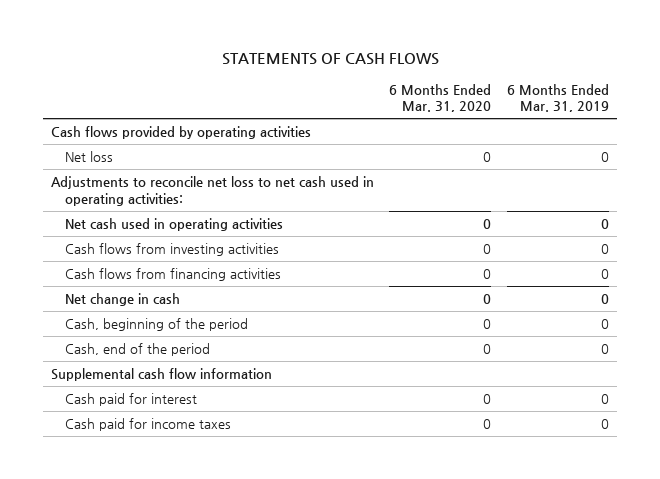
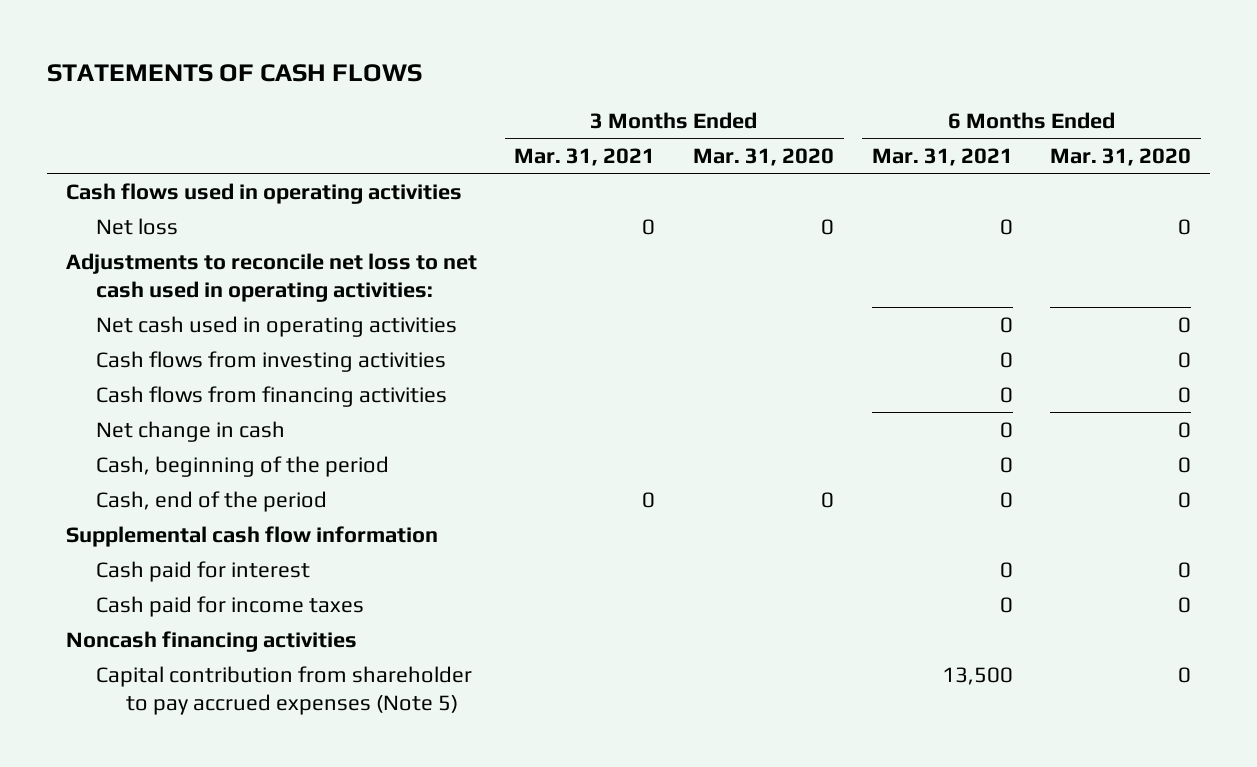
- | 6 Months Ended Mar. 31, 2020 | 6 Months Ended Mar. 31, 2019
+ | 3 Months Ended Mar. 31, 2021 | 3 Months Ended Mar. 31, 2020 | 6 Months Ended Mar. 31, 2021 | 6 Months Ended Mar. 31, 2020
- Cash flows provided by operating activities
+ Cash flows used in operating activities
+ Noncash financing activities
+ Capital contribution from shareholder to pay accrued expenses (Note 5) | | | 13,500 | 0

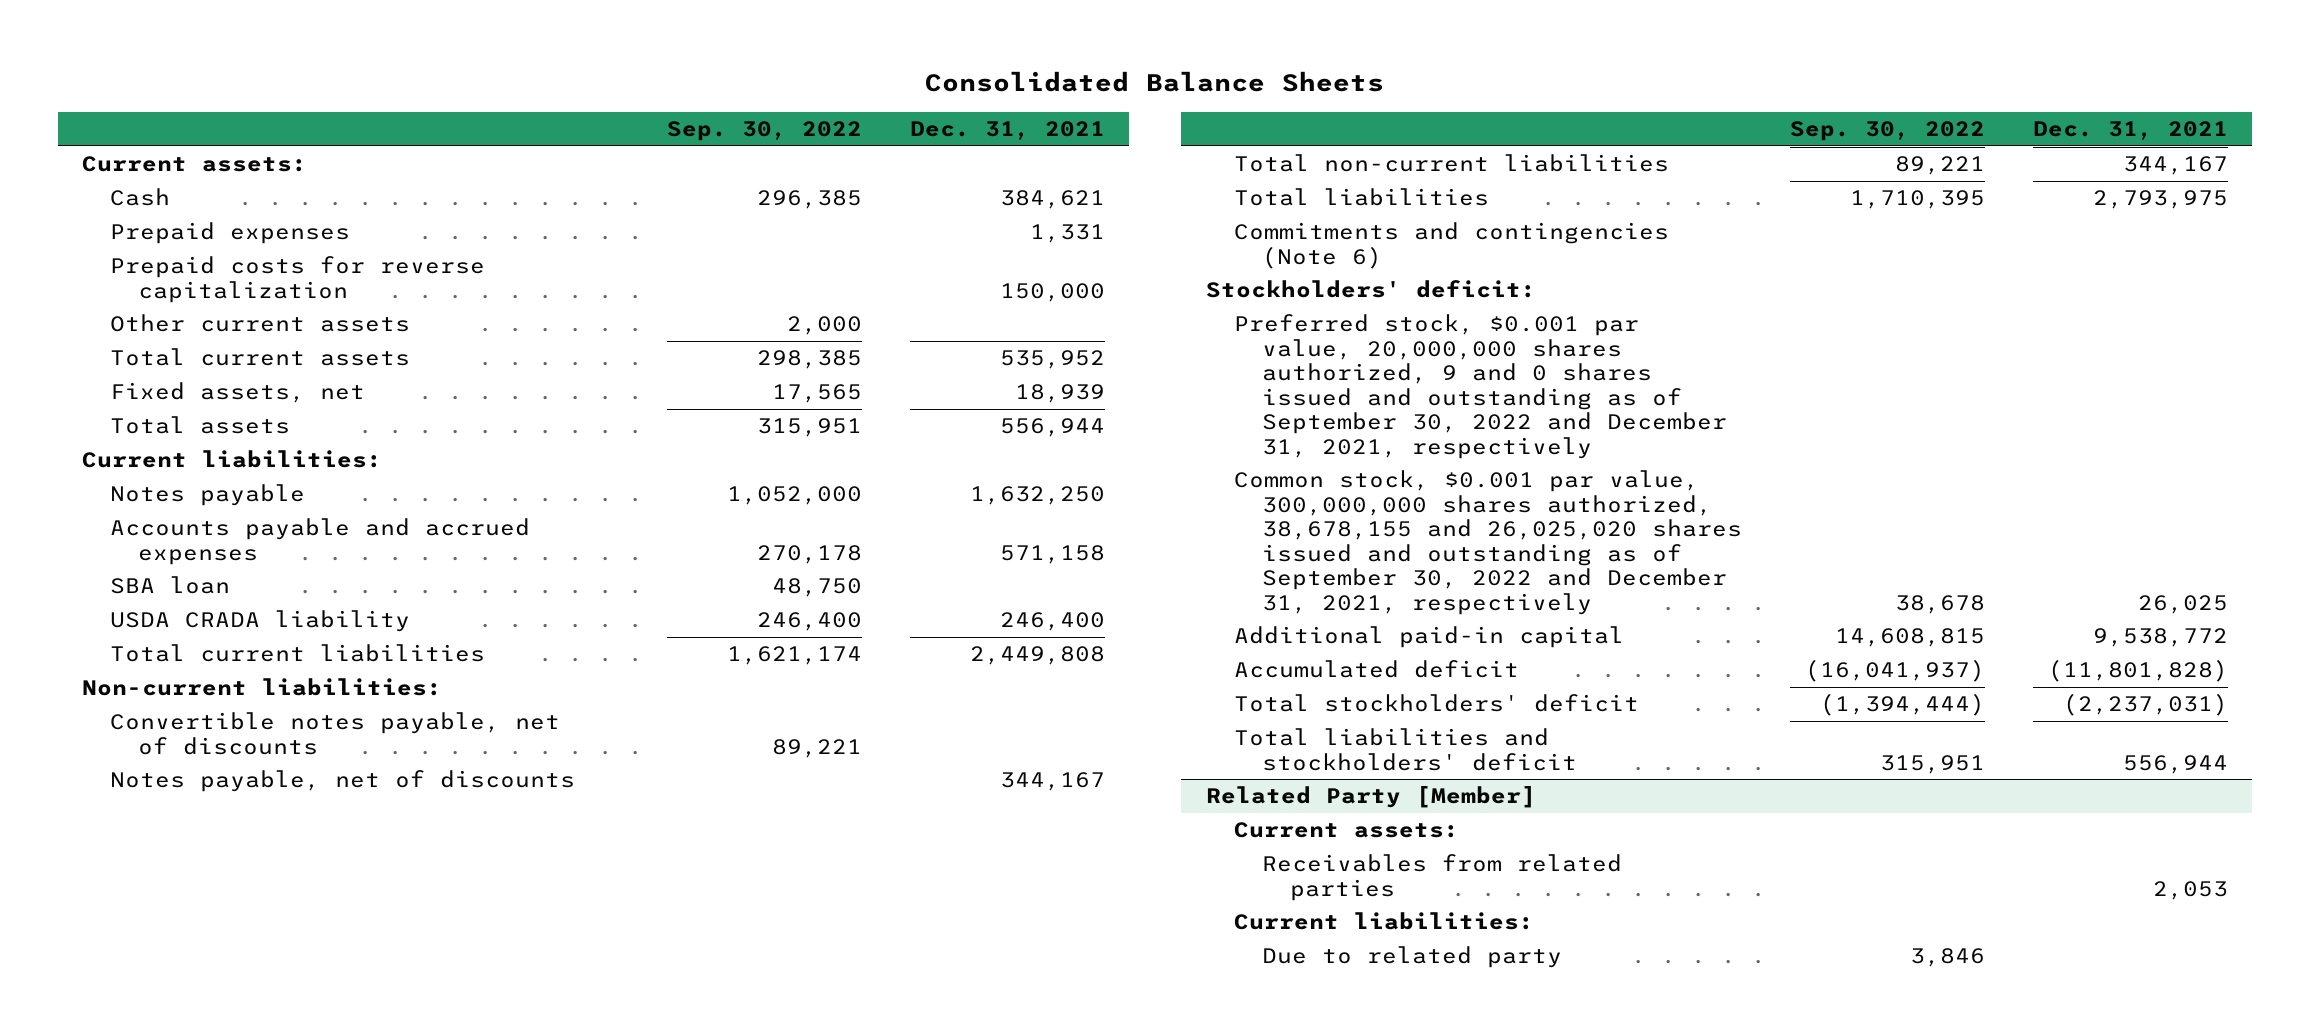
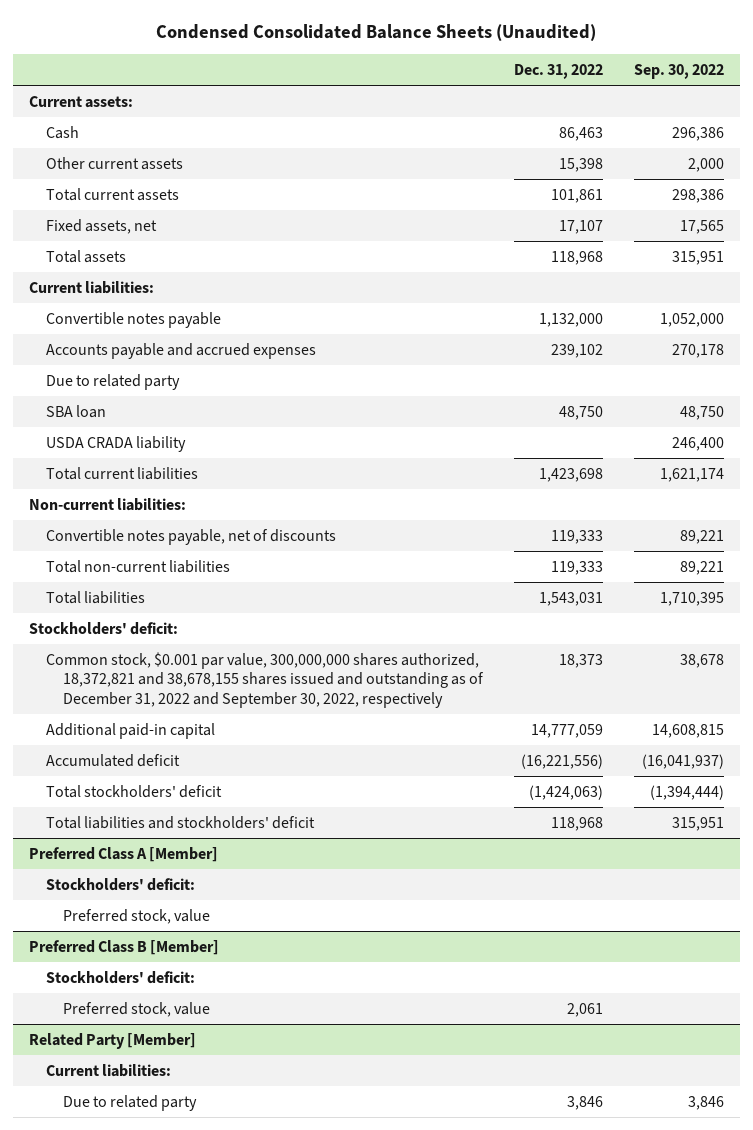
- Consolidated Balance Sheets
+ Condensed Consolidated Balance Sheets (Unaudited)
- | Sep. 30, 2022 | Dec. 31, 2021
+ | Dec. 31, 2022 | Sep. 30, 2022
- Cash | 296,385 | 384,621
- Prepaid expenses | | 1,331
- Prepaid costs for reverse capitalization | | 150,000
+ Cash | 86,463 | 296,386
- Total current assets | 298,385 | 535,952
+ Total current assets | 101,861 | 298,386
- Notes payable | 1,052,000 | 1,632,250
+ Convertible notes payable | 1,132,000 | 1,052,000
+ Due to related party
- Notes payable, net of discounts | | 344,167
- Commitments and contingencies (Note 6)
- Preferred stock, $0.001 par value, 20,000,000 shares authorized, 9 and 0 shares issued and outstanding as of September 30, 2022 and December 31, 2021, respectively
- Common stock, $0.001 par value, 300,000,000 shares authorized, 38,678,155 and 26,025,020 shares issued and outstanding as of September 30, 2022 and December 31, 2021, respectively | 38,678 | 26,025
+ Common stock, $0.001 par value, 300,000,000 shares authorized, 18,372,821 and 38,678,155 shares issued and outstanding as of December 31, 2022 and September 30, 2022, respectively | 18,373 | 38,678
+ Preferred Class A [Member]
+ Stockholders' deficit:
+ Preferred stock, value
+ Preferred Class B [Member]
+ Stockholders' deficit:
+ Preferred stock, value | 2,061 |
@ Related Party [Member]
- Current assets:
- Receivables from related parties | | 2,053

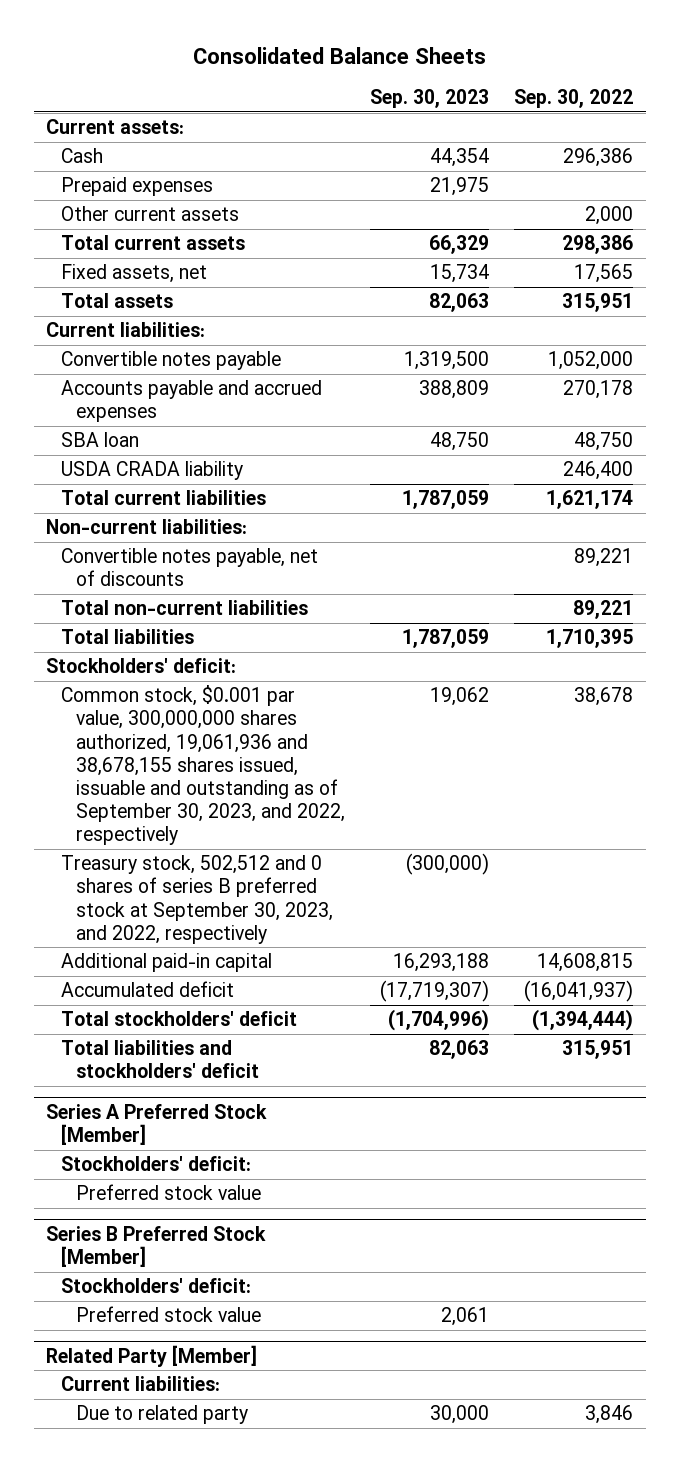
- Condensed Consolidated Balance Sheets (Unaudited)
+ Consolidated Balance Sheets
- | Dec. 31, 2022 | Sep. 30, 2022
+ | Sep. 30, 2023 | Sep. 30, 2022
+ Prepaid expenses | 21,975 |
- Due to related party
- Common stock, $0.001 par value, 300,000,000 shares authorized, 18,372,821 and 38,678,155 shares issued and outstanding as of December 31, 2022 and September 30, 2022, respectively | 18,373 | 38,678
+ Common stock, $0.001 par value, 300,000,000 shares authorized, 19,061,936 and 38,678,155 shares issued, issuable and outstanding as of September 30, 2023, and 2022, respectively | 19,062 | 38,678
+ Treasury stock, 502,512 and 0 shares of series B preferred stock at September 30, 2023, and 2022, respectively | (300,000) |
- Preferred Class A [Member]
+ Series A Preferred Stock [Member]
- Preferred stock, value
- Preferred Class B [Member]
+ Preferred stock value
+ Series B Preferred Stock [Member]
- Preferred stock, value | 2,061 |
+ Preferred stock value | 2,061 |

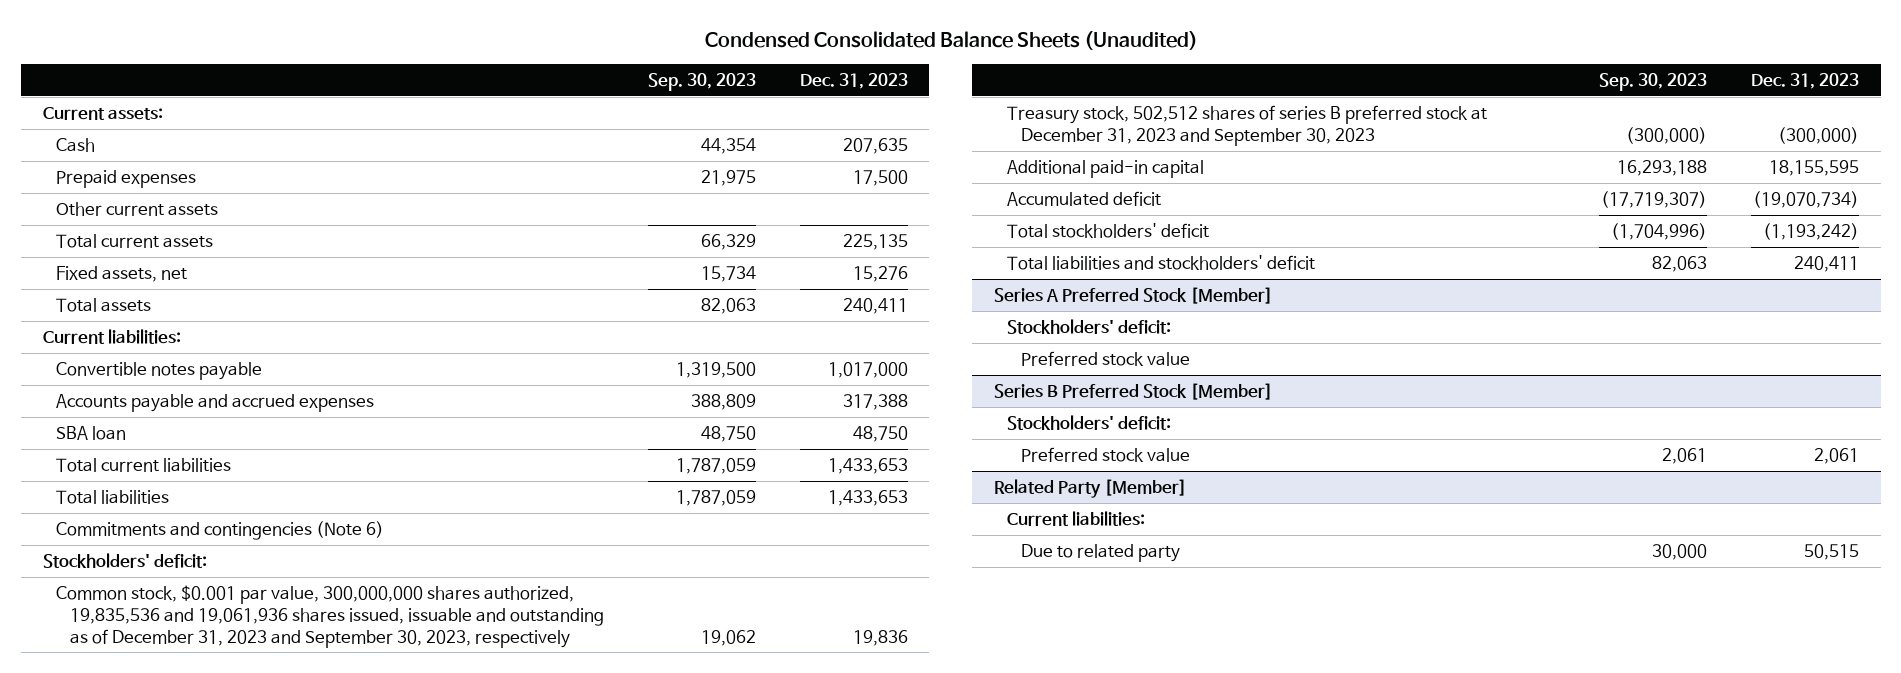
- Consolidated Balance Sheets
+ Condensed Consolidated Balance Sheets (Unaudited)
- | Sep. 30, 2023 | Sep. 30, 2022
+ | Sep. 30, 2023 | Dec. 31, 2023
- USDA CRADA liability | | 246,400
- Non-current liabilities:
- Convertible notes payable, net of discounts | | 89,221
- Total non-current liabilities | | 89,221
+ Commitments and contingencies (Note 6)
- Common stock, $0.001 par value, 300,000,000 shares authorized, 19,061,936 and 38,678,155 shares issued, issuable and outstanding as of September 30, 2023, and 2022, respectively | 19,062 | 38,678
- Treasury stock, 502,512 and 0 shares of series B preferred stock at September 30, 2023, and 2022, respectively | (300,000) |
+ Common stock, $0.001 par value, 300,000,000 shares authorized, 19,835,536 and 19,061,936 shares issued, issuable and outstanding as of December 31, 2023 and September 30, 2023, respectively | 19,062 | 19,836
+ Treasury stock, 502,512 shares of series B preferred stock at December 31, 2023 and September 30, 2023 | (300,000) | (300,000)

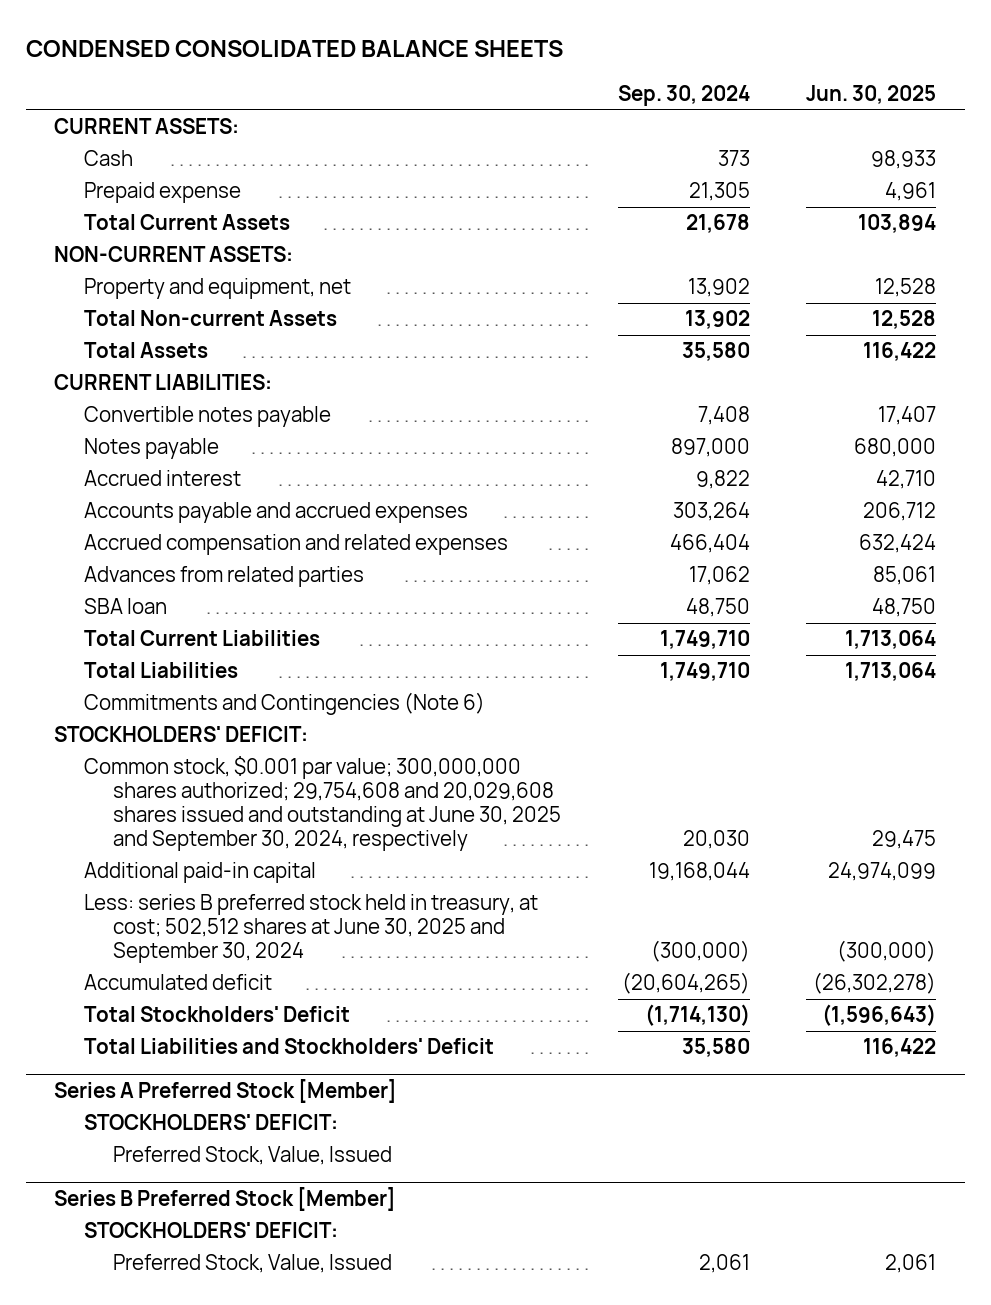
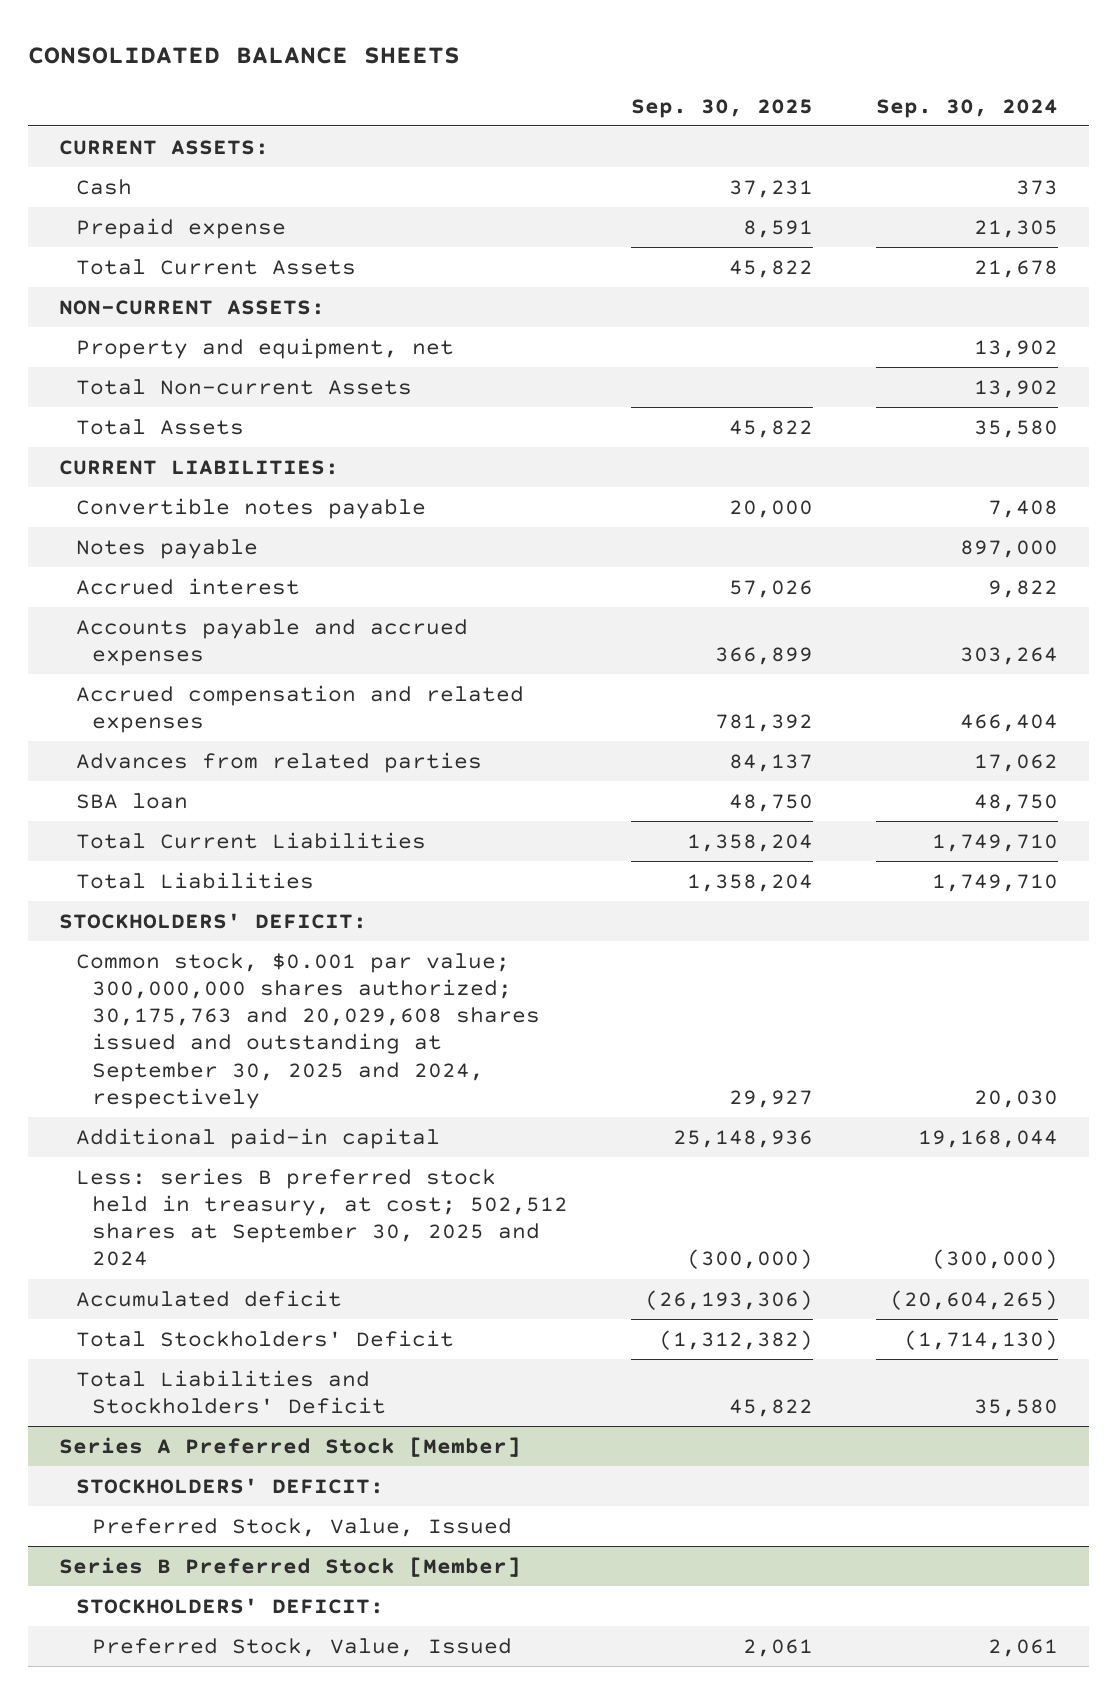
- CONDENSED CONSOLIDATED BALANCE SHEETS
+ CONSOLIDATED BALANCE SHEETS
- | Sep. 30, 2024 | Jun. 30, 2025
+ | Sep. 30, 2025 | Sep. 30, 2024
- Commitments and Contingencies (Note 6)
- Common stock, $0.001 par value; 300,000,000 shares authorized; 29,754,608 and 20,029,608 shares issued and outstanding at June 30, 2025 and September 30, 2024, respectively | 20,030 | 29,475
+ Common stock, $0.001 par value; 300,000,000 shares authorized; 30,175,763 and 20,029,608 shares issued and outstanding at September 30, 2025 and 2024, respectively | 29,927 | 20,030
- Less: series B preferred stock held in treasury, at cost; 502,512 shares at June 30, 2025 and September 30, 2024 | (300,000) | (300,000)
+ Less: series B preferred stock held in treasury, at cost; 502,512 shares at September 30, 2025 and 2024 | (300,000) | (300,000)

